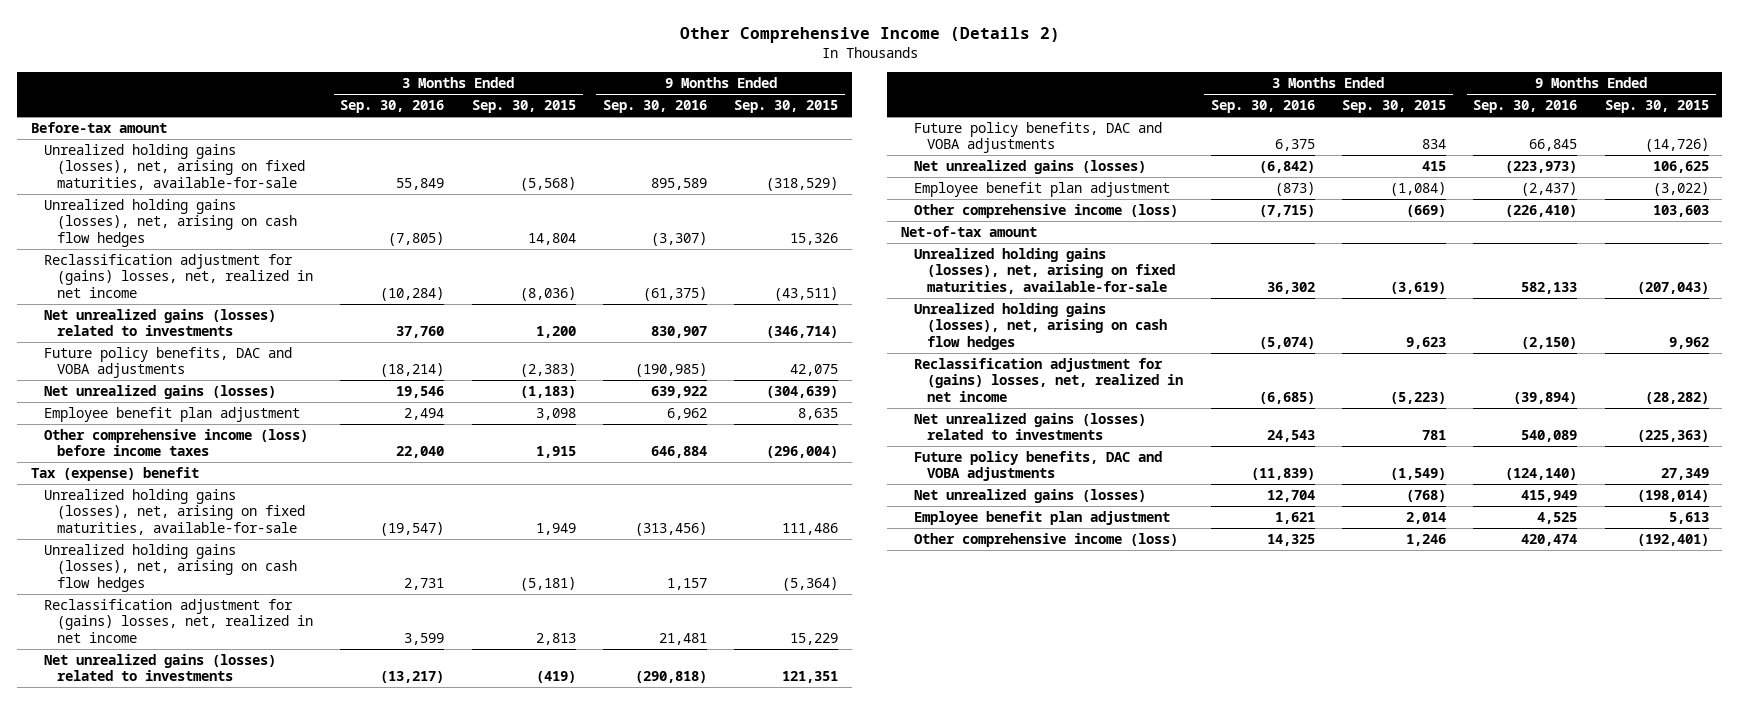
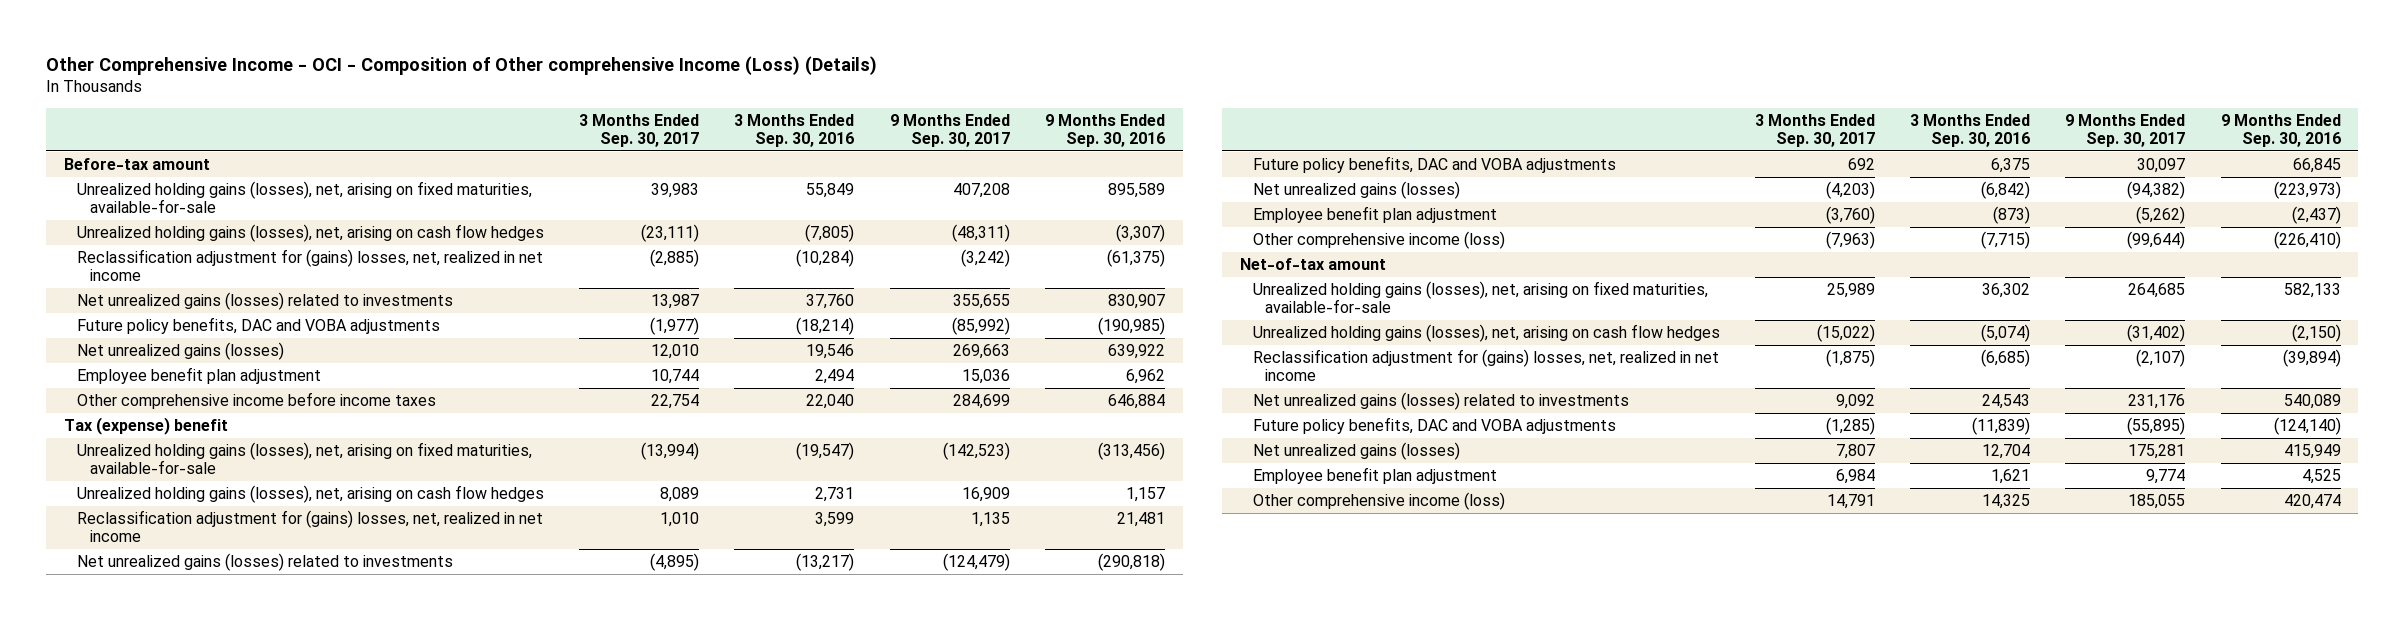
- Other Comprehensive Income (Details 2)
+ Other Comprehensive Income - OCI - Composition of Other comprehensive Income (Loss) (Details)
- | 3 Months Ended Sep. 30, 2016 | 3 Months Ended Sep. 30, 2015 | 9 Months Ended Sep. 30, 2016 | 9 Months Ended Sep. 30, 2015
+ | 3 Months Ended Sep. 30, 2017 | 3 Months Ended Sep. 30, 2016 | 9 Months Ended Sep. 30, 2017 | 9 Months Ended Sep. 30, 2016
- Other comprehensive income (loss) before income taxes | 22,040 | 1,915 | 646,884 | (296,004)
+ Other comprehensive income before income taxes | 22,754 | 22,040 | 284,699 | 646,884

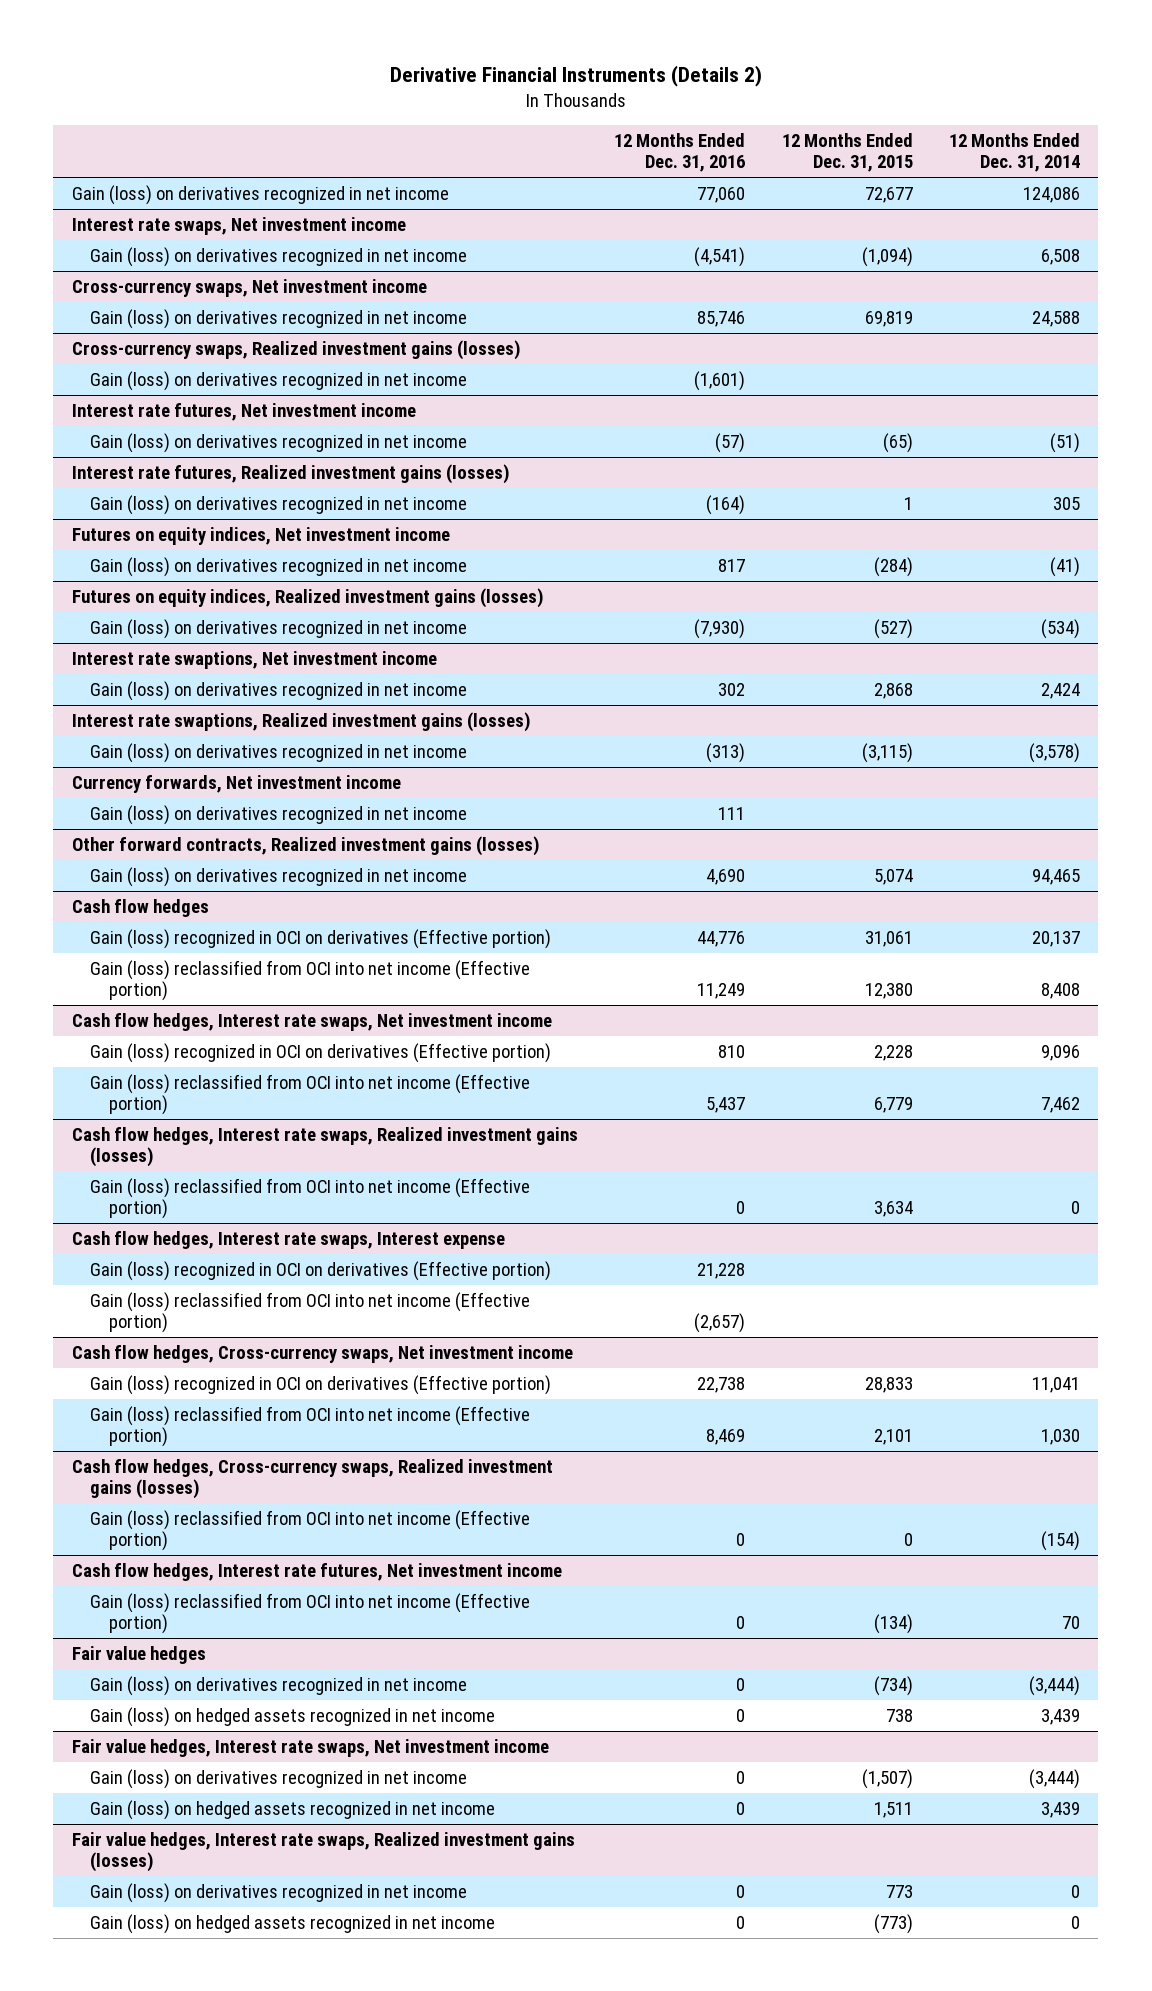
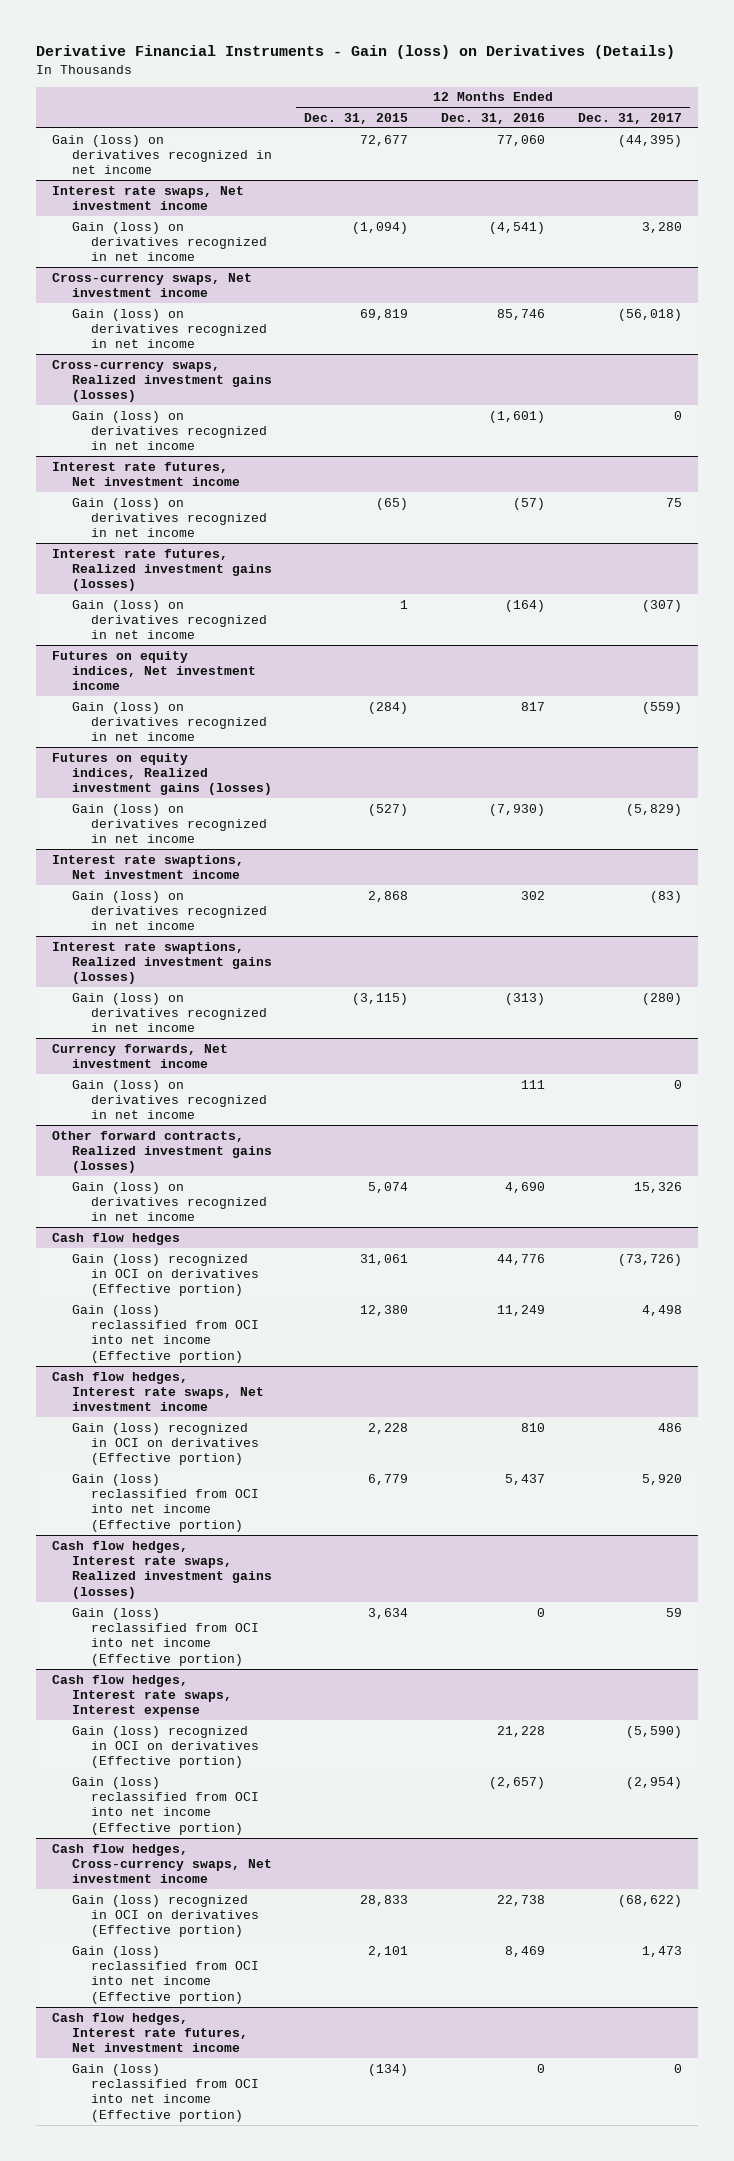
- Derivative Financial Instruments (Details 2)
+ Derivative Financial Instruments - Gain (loss) on Derivatives (Details)
- | 12 Months Ended Dec. 31, 2016 | 12 Months Ended Dec. 31, 2015 | 12 Months Ended Dec. 31, 2014
+ | 12 Months Ended Dec. 31, 2015 | 12 Months Ended Dec. 31, 2016 | 12 Months Ended Dec. 31, 2017
- Cash flow hedges, Cross-currency swaps, Realized investment gains (losses)
- Gain (loss) reclassified from OCI into net income (Effective portion) | 0 | 0 | (154)
- Fair value hedges
- Gain (loss) on derivatives recognized in net income | 0 | (734) | (3,444)
- Gain (loss) on hedged assets recognized in net income | 0 | 738 | 3,439
- Fair value hedges, Interest rate swaps, Net investment income
- Gain (loss) on derivatives recognized in net income | 0 | (1,507) | (3,444)
- Gain (loss) on hedged assets recognized in net income | 0 | 1,511 | 3,439
- Fair value hedges, Interest rate swaps, Realized investment gains (losses)
- Gain (loss) on derivatives recognized in net income | 0 | 773 | 0
- Gain (loss) on hedged assets recognized in net income | 0 | (773) | 0

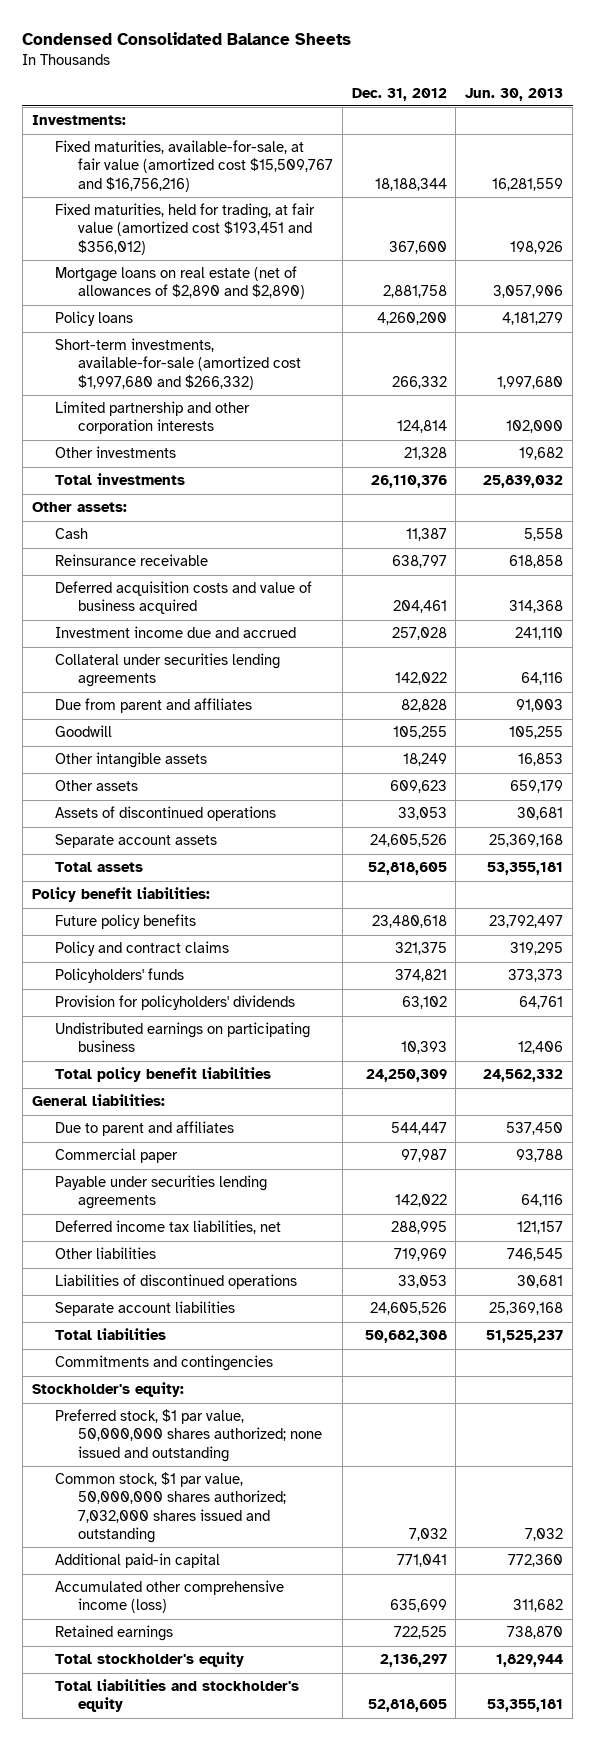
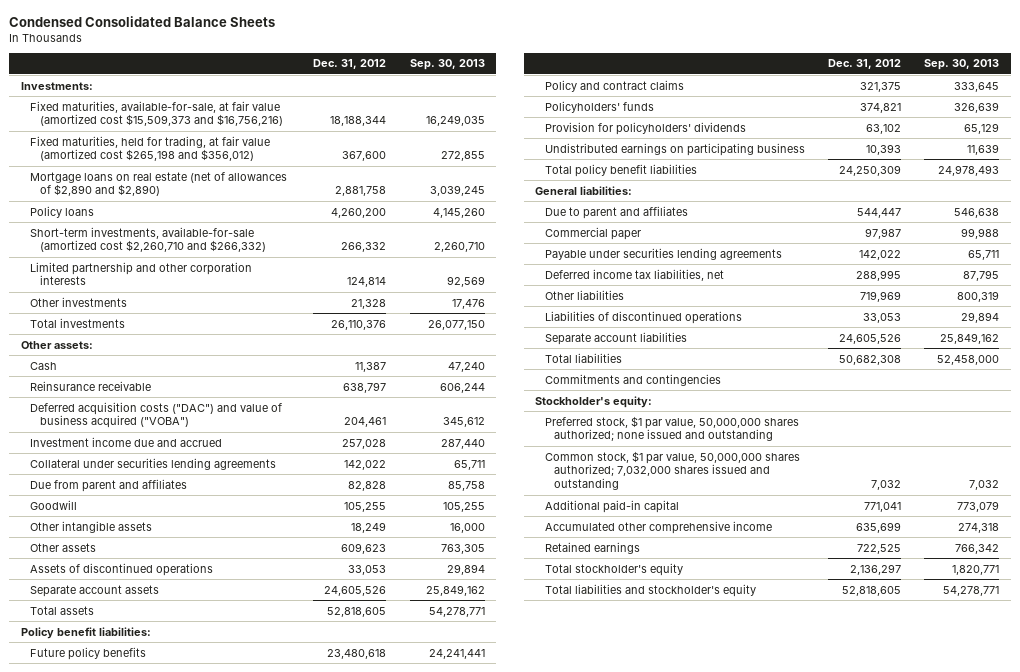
- | Dec. 31, 2012 | Jun. 30, 2013
+ | Dec. 31, 2012 | Sep. 30, 2013
- Fixed maturities, available-for-sale, at fair value (amortized cost $15,509,767 and $16,756,216) | 18,188,344 | 16,281,559
- Fixed maturities, held for trading, at fair value (amortized cost $193,451 and $356,012) | 367,600 | 198,926
+ Fixed maturities, available-for-sale, at fair value (amortized cost $15,509,373 and $16,756,216) | 18,188,344 | 16,249,035
+ Fixed maturities, held for trading, at fair value (amortized cost $265,198 and $356,012) | 367,600 | 272,855
- Short-term investments, available-for-sale (amortized cost $1,997,680 and $266,332) | 266,332 | 1,997,680
+ Short-term investments, available-for-sale (amortized cost $2,260,710 and $266,332) | 266,332 | 2,260,710
- Deferred acquisition costs and value of business acquired | 204,461 | 314,368
+ Deferred acquisition costs ("DAC") and value of business acquired ("VOBA") | 204,461 | 345,612
- Accumulated other comprehensive income (loss) | 635,699 | 311,682
+ Accumulated other comprehensive income | 635,699 | 274,318

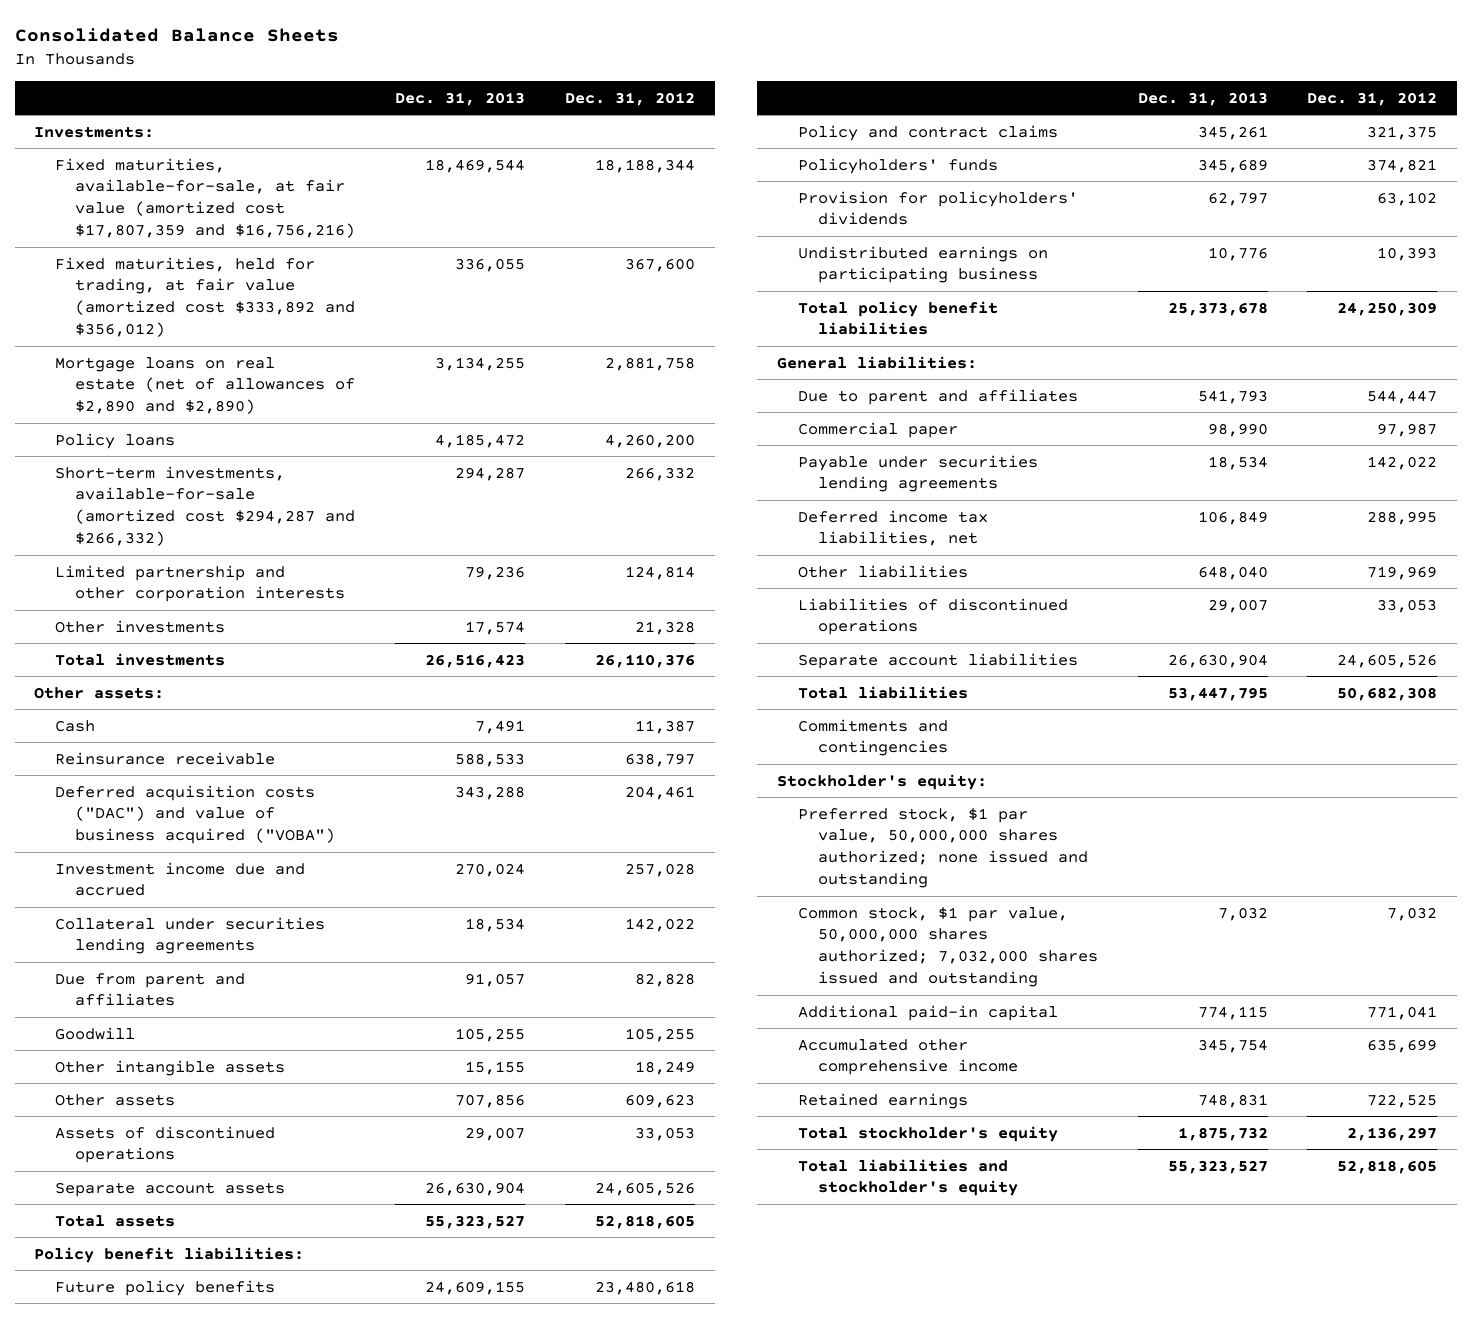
- Condensed Consolidated Balance Sheets
+ Consolidated Balance Sheets
- | Dec. 31, 2012 | Sep. 30, 2013
+ | Dec. 31, 2013 | Dec. 31, 2012
- Fixed maturities, available-for-sale, at fair value (amortized cost $15,509,373 and $16,756,216) | 18,188,344 | 16,249,035
- Fixed maturities, held for trading, at fair value (amortized cost $265,198 and $356,012) | 367,600 | 272,855
+ Fixed maturities, available-for-sale, at fair value (amortized cost $17,807,359 and $16,756,216) | 18,469,544 | 18,188,344
+ Fixed maturities, held for trading, at fair value (amortized cost $333,892 and $356,012) | 336,055 | 367,600
- Short-term investments, available-for-sale (amortized cost $2,260,710 and $266,332) | 266,332 | 2,260,710
+ Short-term investments, available-for-sale (amortized cost $294,287 and $266,332) | 294,287 | 266,332

